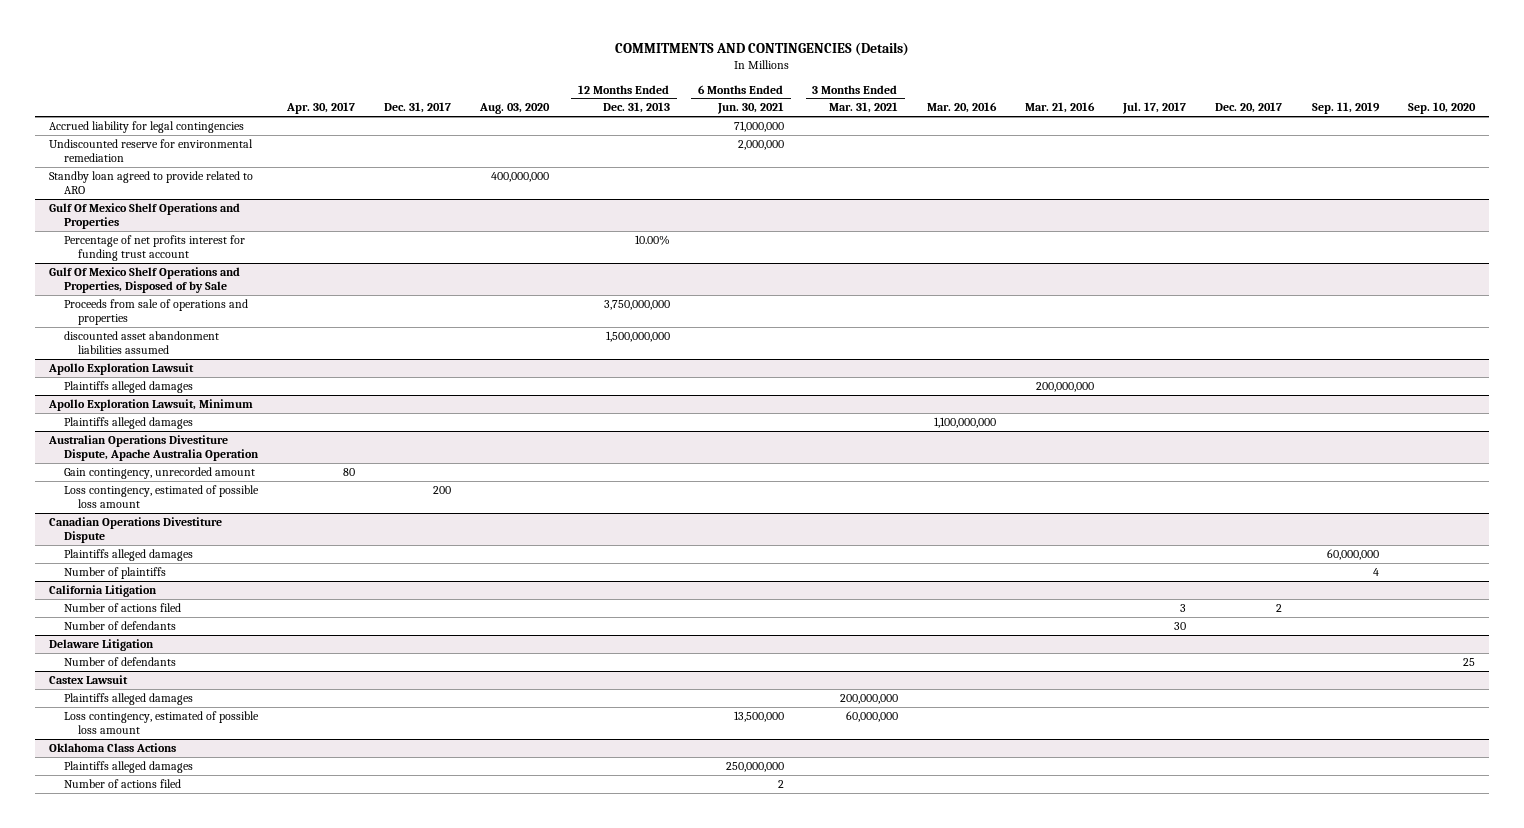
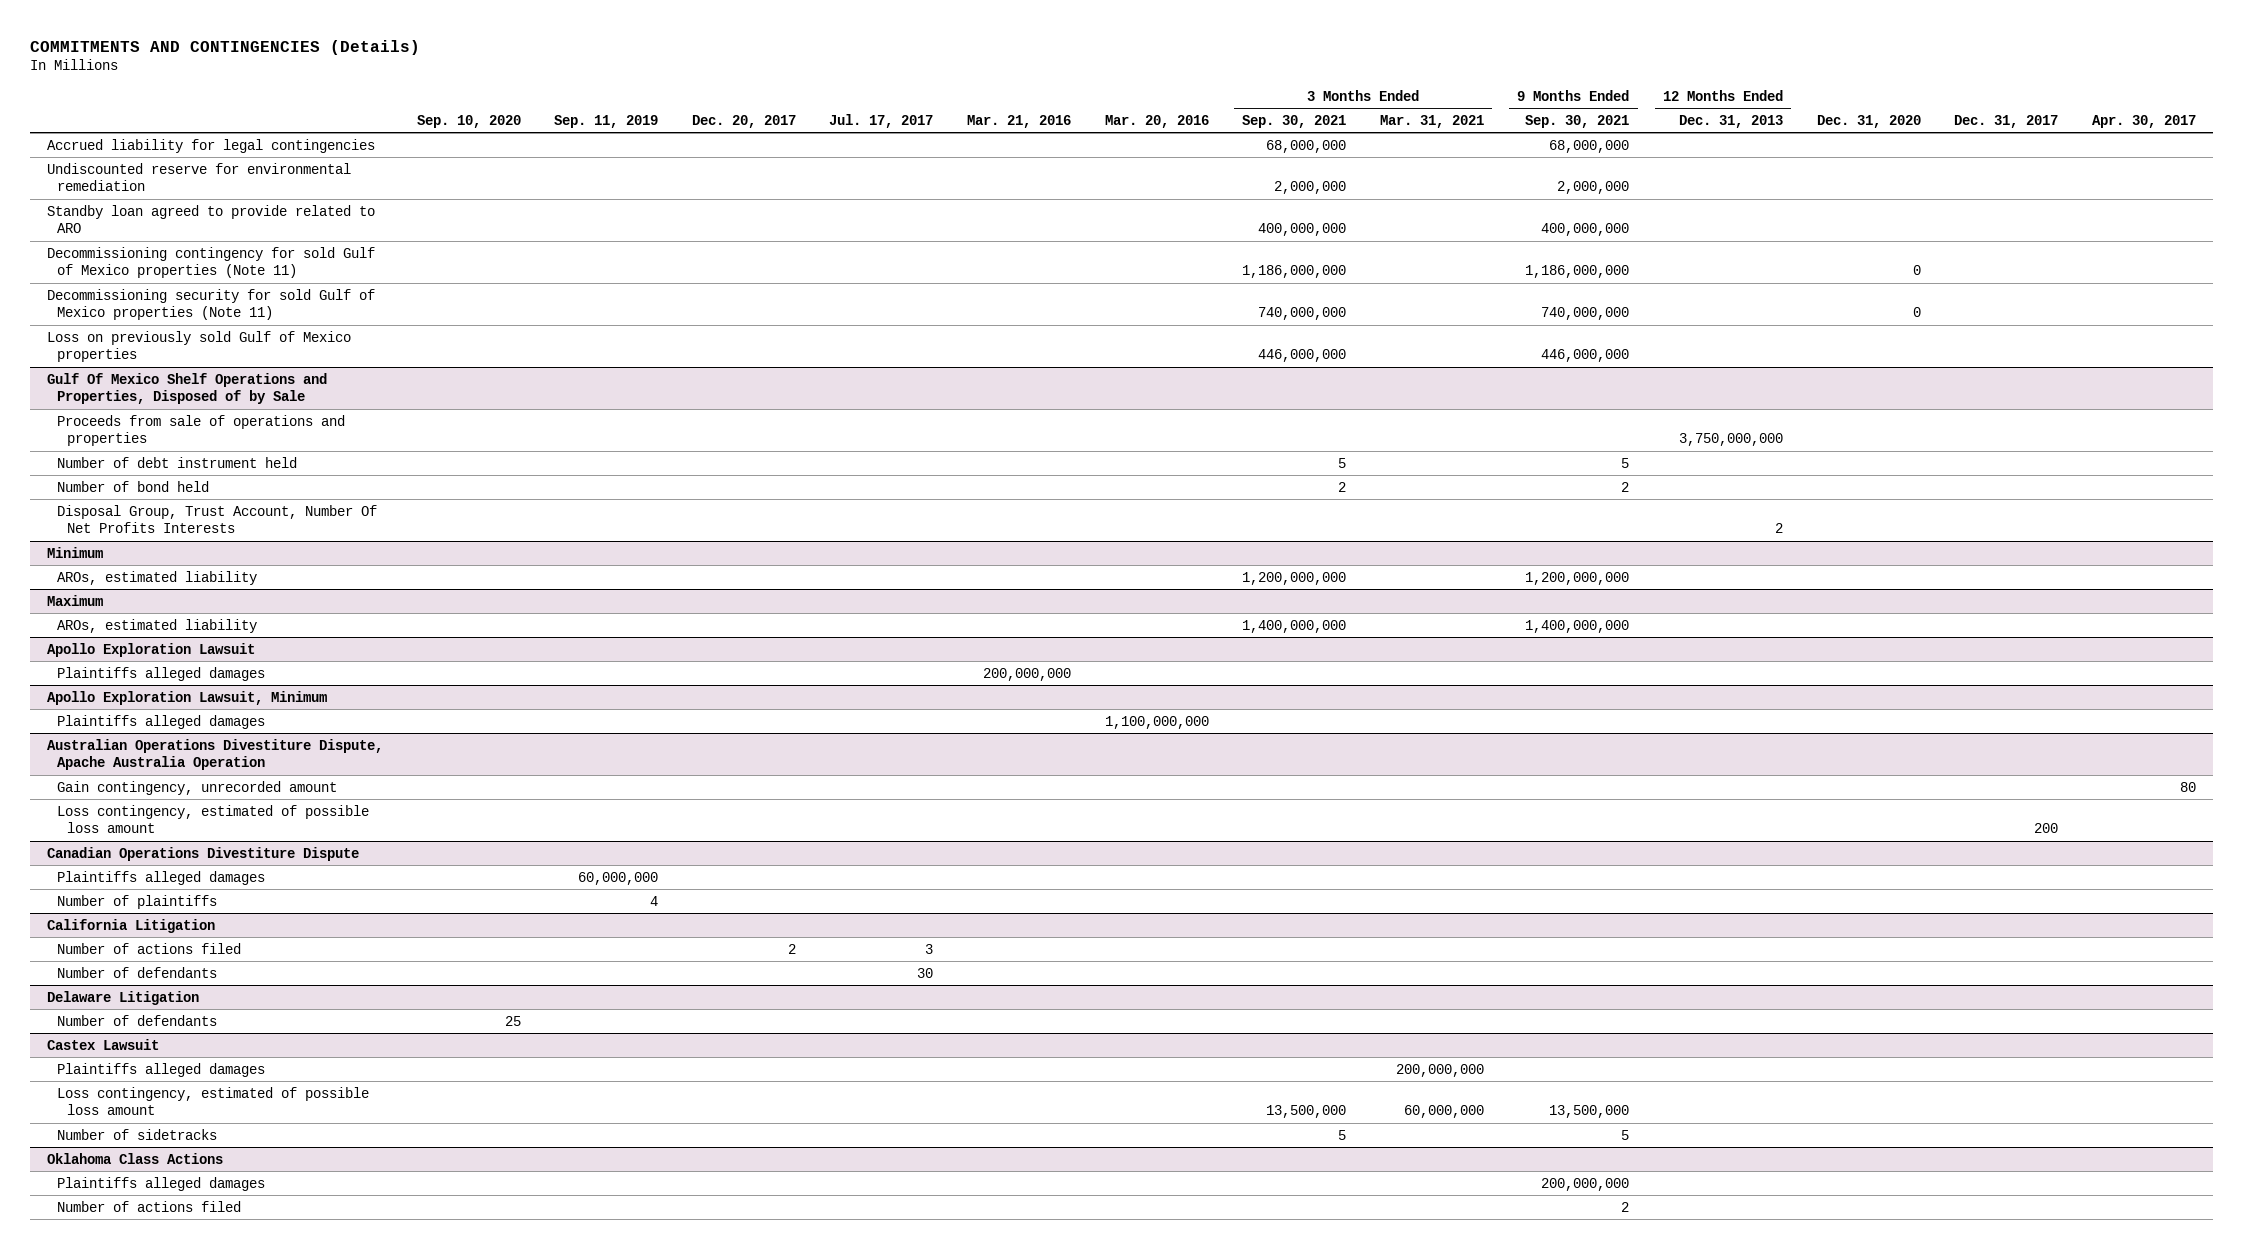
- | Apr. 30, 2017 | Dec. 31, 2017 | Aug. 03, 2020 | 12 Months Ended Dec. 31, 2013 | 6 Months Ended Jun. 30, 2021 | 3 Months Ended Mar. 31, 2021 | Mar. 20, 2016 | Mar. 21, 2016 | Jul. 17, 2017 | Dec. 20, 2017 | Sep. 11, 2019 | Sep. 10, 2020
+ | Sep. 10, 2020 | Sep. 11, 2019 | Dec. 20, 2017 | Jul. 17, 2017 | Mar. 21, 2016 | Mar. 20, 2016 | 3 Months Ended Sep. 30, 2021 | 3 Months Ended Mar. 31, 2021 | 9 Months Ended Sep. 30, 2021 | 12 Months Ended Dec. 31, 2013 | Dec. 31, 2020 | Dec. 31, 2017 | Apr. 30, 2017
- Gulf Of Mexico Shelf Operations and Properties
- Percentage of net profits interest for funding trust account | | | | 10.00% | | | | | | | |
+ Decommissioning contingency for sold Gulf of Mexico properties (Note 11) | | | | | | | 1,186,000,000 | | 1,186,000,000 | | 0 | |
+ Decommissioning security for sold Gulf of Mexico properties (Note 11) | | | | | | | 740,000,000 | | 740,000,000 | | 0 | |
+ Loss on previously sold Gulf of Mexico properties | | | | | | | 446,000,000 | | 446,000,000 | | | |
@ Gulf Of Mexico Shelf Operations and Properties, Disposed of by Sale
- discounted asset abandonment liabilities assumed | | | | 1,500,000,000 | | | | | | | |
+ Number of debt instrument held | | | | | | | 5 | | 5 | | | |
+ Number of bond held | | | | | | | 2 | | 2 | | | |
+ Disposal Group, Trust Account, Number Of Net Profits Interests | | | | | | | | | | 2 | | |
+ Minimum
+ AROs, estimated liability | | | | | | | 1,200,000,000 | | 1,200,000,000 | | | |
+ Maximum
+ AROs, estimated liability | | | | | | | 1,400,000,000 | | 1,400,000,000 | | | |
@ Castex Lawsuit
+ Number of sidetracks | | | | | | | 5 | | 5 | | | |

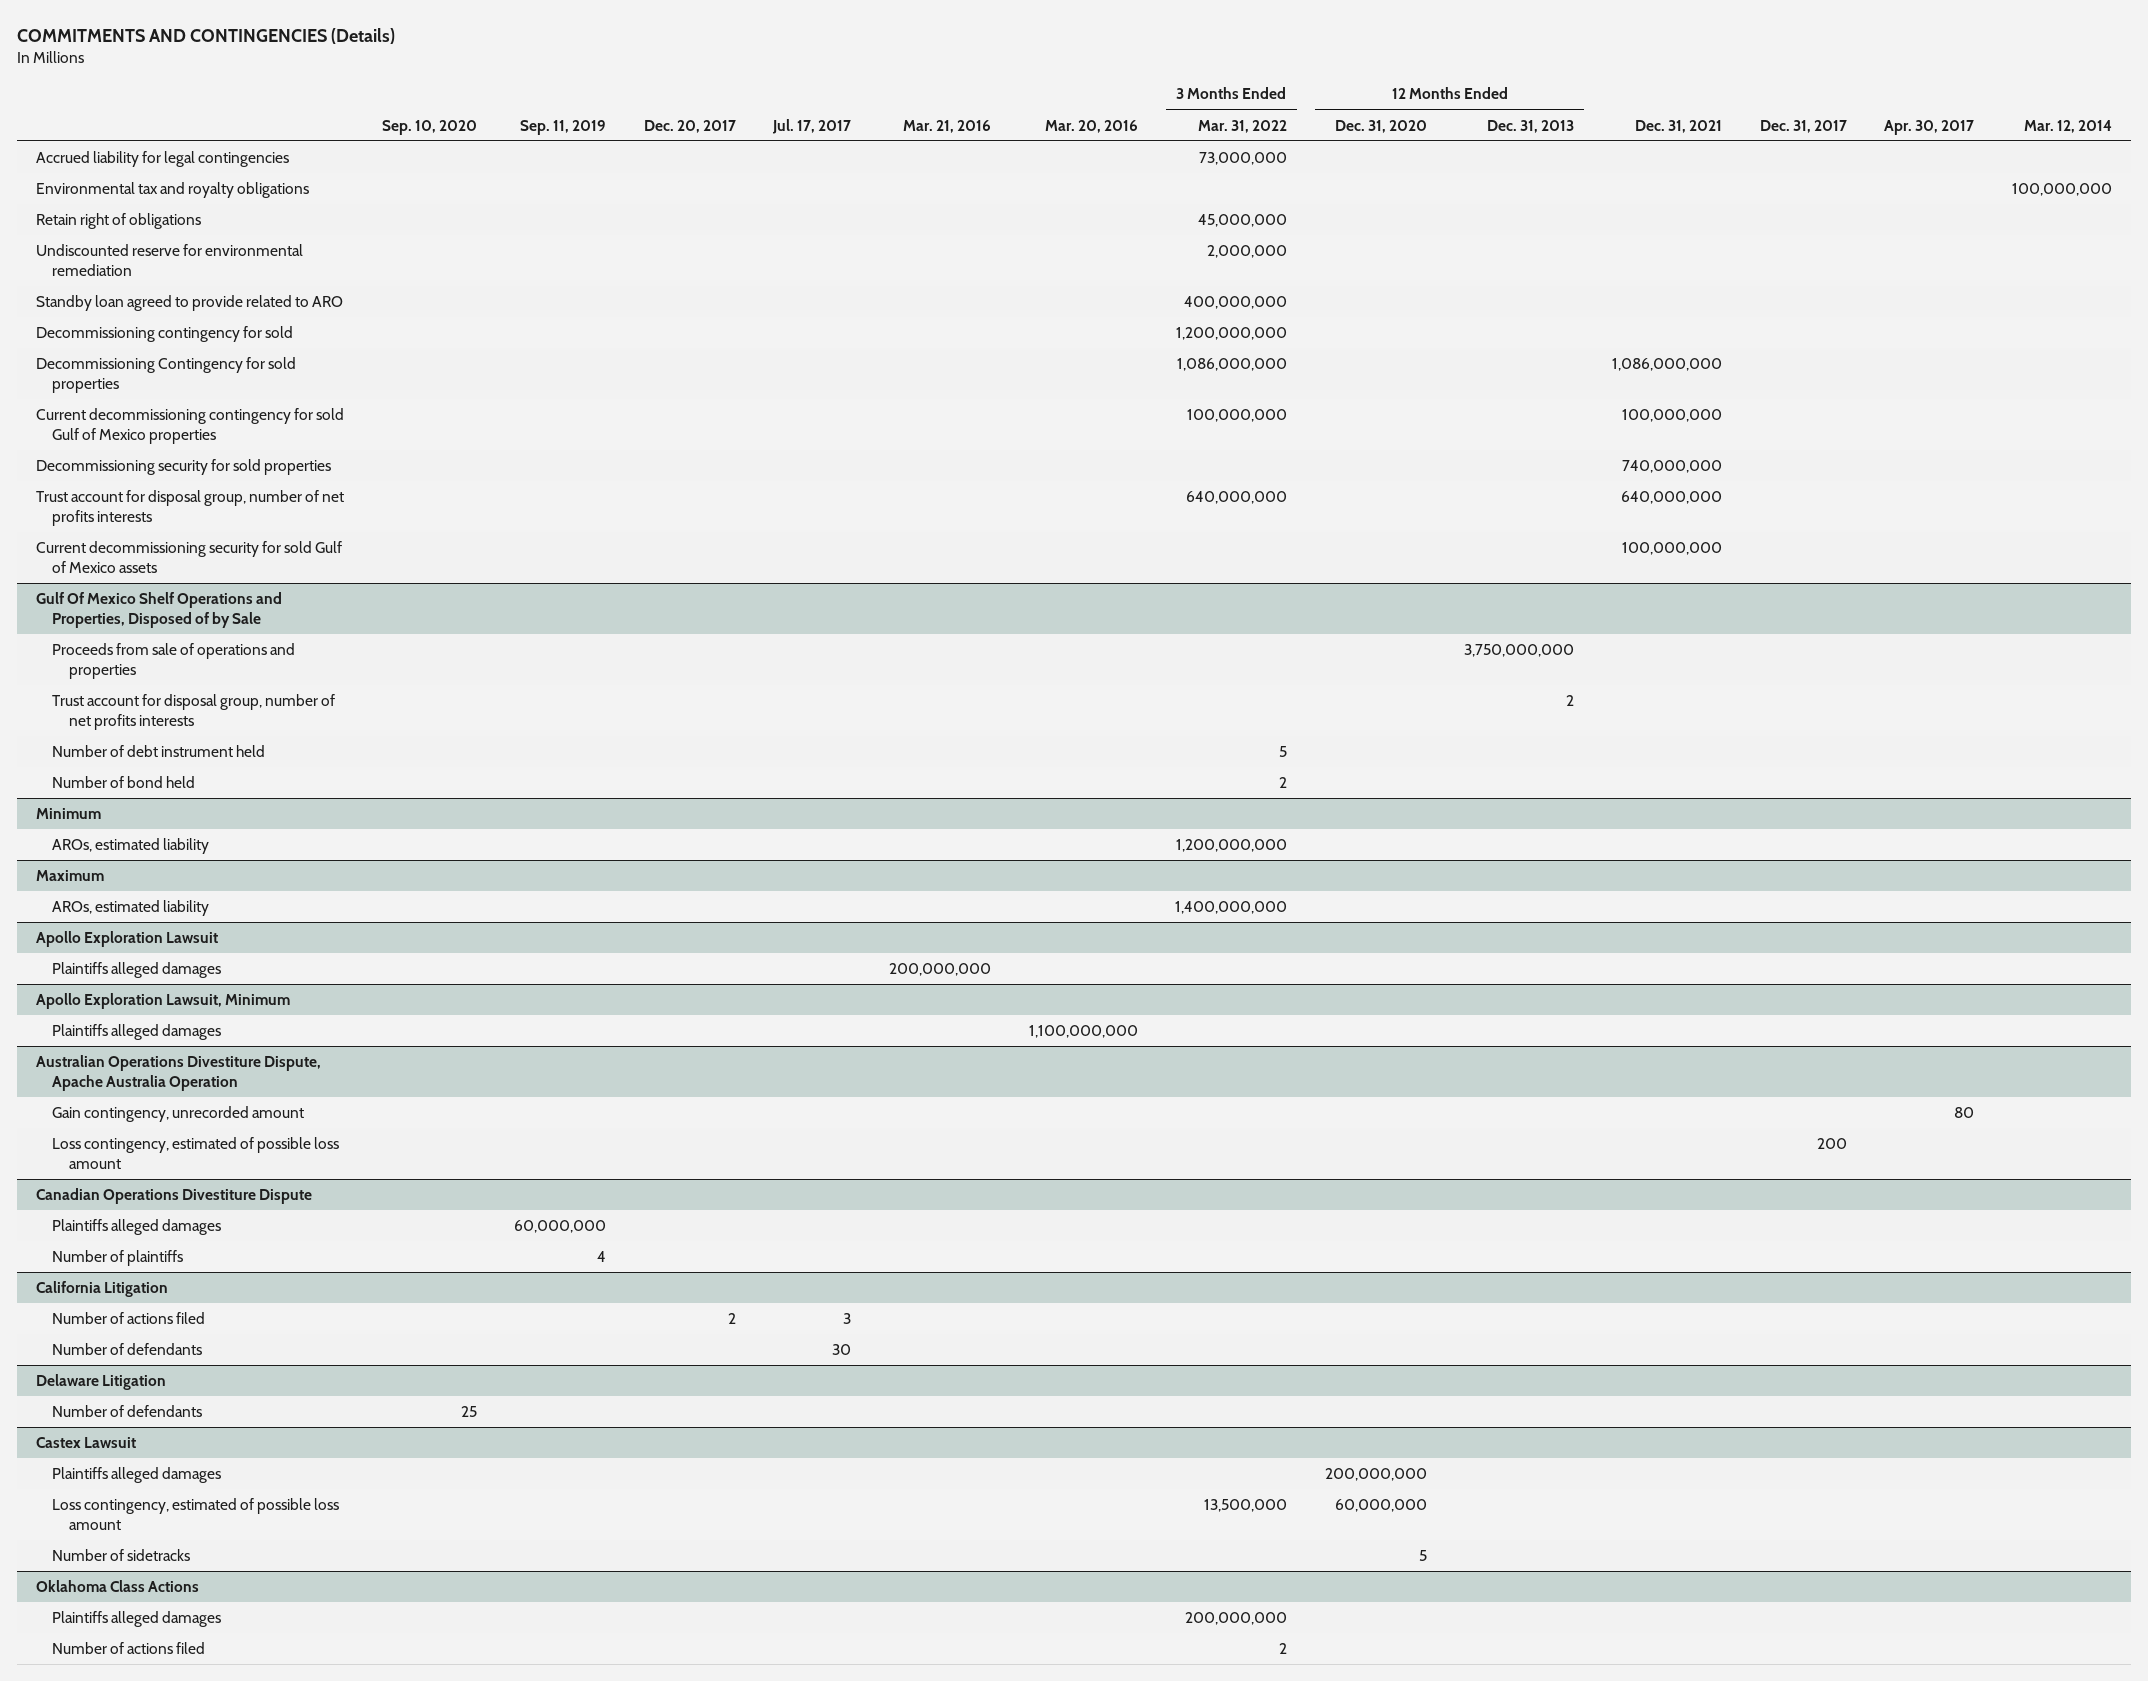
- | Sep. 10, 2020 | Sep. 11, 2019 | Dec. 20, 2017 | Jul. 17, 2017 | Mar. 21, 2016 | Mar. 20, 2016 | 3 Months Ended Sep. 30, 2021 | 3 Months Ended Mar. 31, 2021 | 9 Months Ended Sep. 30, 2021 | 12 Months Ended Dec. 31, 2013 | Dec. 31, 2020 | Dec. 31, 2017 | Apr. 30, 2017
+ | Sep. 10, 2020 | Sep. 11, 2019 | Dec. 20, 2017 | Jul. 17, 2017 | Mar. 21, 2016 | Mar. 20, 2016 | 3 Months Ended Mar. 31, 2022 | 12 Months Ended Dec. 31, 2020 | 12 Months Ended Dec. 31, 2013 | Dec. 31, 2021 | Dec. 31, 2017 | Apr. 30, 2017 | Mar. 12, 2014
+ Environmental tax and royalty obligations | | | | | | | | | | | | | 100,000,000
+ Retain right of obligations | | | | | | | 45,000,000 | | | | | |
- Decommissioning contingency for sold Gulf of Mexico properties (Note 11) | | | | | | | 1,186,000,000 | | 1,186,000,000 | | 0 | |
- Decommissioning security for sold Gulf of Mexico properties (Note 11) | | | | | | | 740,000,000 | | 740,000,000 | | 0 | |
- Loss on previously sold Gulf of Mexico properties | | | | | | | 446,000,000 | | 446,000,000 | | | |
+ Decommissioning contingency for sold | | | | | | | 1,200,000,000 | | | | | |
+ Decommissioning Contingency for sold properties | | | | | | | 1,086,000,000 | | | 1,086,000,000 | | |
+ Current decommissioning contingency for sold Gulf of Mexico properties | | | | | | | 100,000,000 | | | 100,000,000 | | |
+ Decommissioning security for sold properties | | | | | | | | | | 740,000,000 | | |
+ Trust account for disposal group, number of net profits interests | | | | | | | 640,000,000 | | | 640,000,000 | | |
+ Current decommissioning security for sold Gulf of Mexico assets | | | | | | | | | | 100,000,000 | | |
@ Gulf Of Mexico Shelf Operations and Properties, Disposed of by Sale
+ Trust account for disposal group, number of net profits interests | | | | | | | | | 2 | | | |
- Disposal Group, Trust Account, Number Of Net Profits Interests | | | | | | | | | | 2 | | |

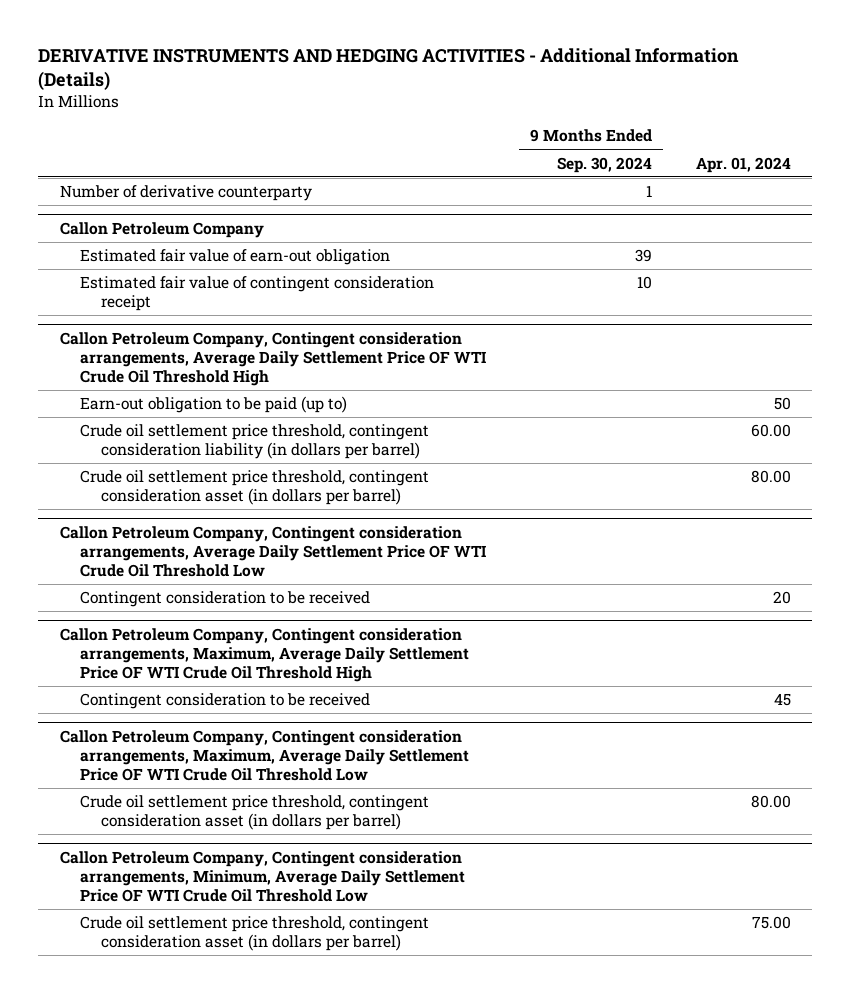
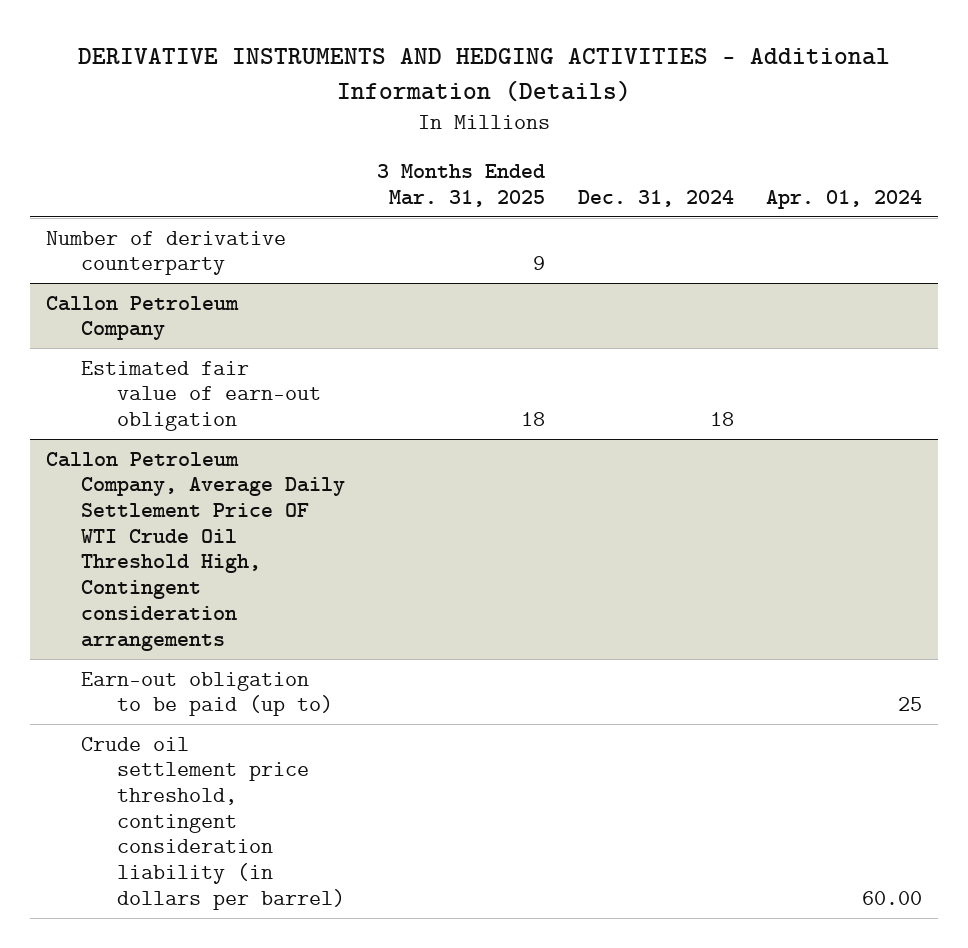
- | 9 Months Ended Sep. 30, 2024 | Apr. 01, 2024
+ | 3 Months Ended Mar. 31, 2025 | Dec. 31, 2024 | Apr. 01, 2024
@ Callon Petroleum Company
- Estimated fair value of contingent consideration receipt | 10 |
- Callon Petroleum Company, Contingent consideration arrangements, Average Daily Settlement Price OF WTI Crude Oil Threshold High
- Earn-out obligation to be paid (up to) | | 50
+ Callon Petroleum Company, Average Daily Settlement Price OF WTI Crude Oil Threshold High, Contingent consideration arrangements
+ Earn-out obligation to be paid (up to) | | | 25
- Crude oil settlement price threshold, contingent consideration asset (in dollars per barrel) | | 80.00
- Callon Petroleum Company, Contingent consideration arrangements, Average Daily Settlement Price OF WTI Crude Oil Threshold Low
- Contingent consideration to be received | | 20
- Callon Petroleum Company, Contingent consideration arrangements, Maximum, Average Daily Settlement Price OF WTI Crude Oil Threshold High
- Contingent consideration to be received | | 45
- Callon Petroleum Company, Contingent consideration arrangements, Maximum, Average Daily Settlement Price OF WTI Crude Oil Threshold Low
- Crude oil settlement price threshold, contingent consideration asset (in dollars per barrel) | | 80.00
- Callon Petroleum Company, Contingent consideration arrangements, Minimum, Average Daily Settlement Price OF WTI Crude Oil Threshold Low
- Crude oil settlement price threshold, contingent consideration asset (in dollars per barrel) | | 75.00

